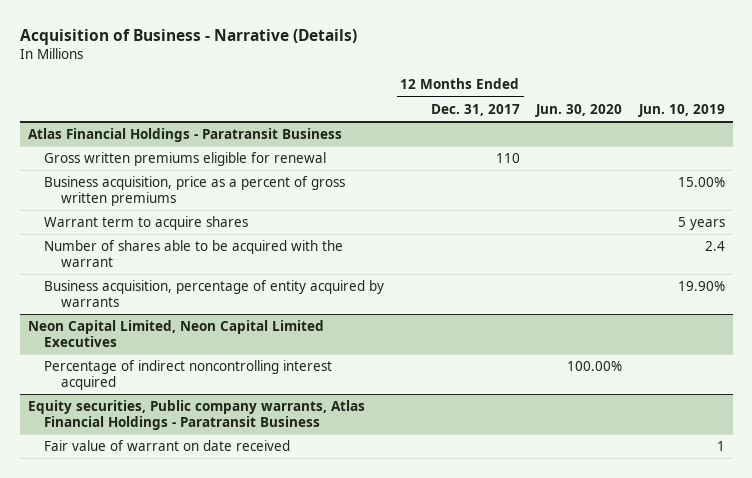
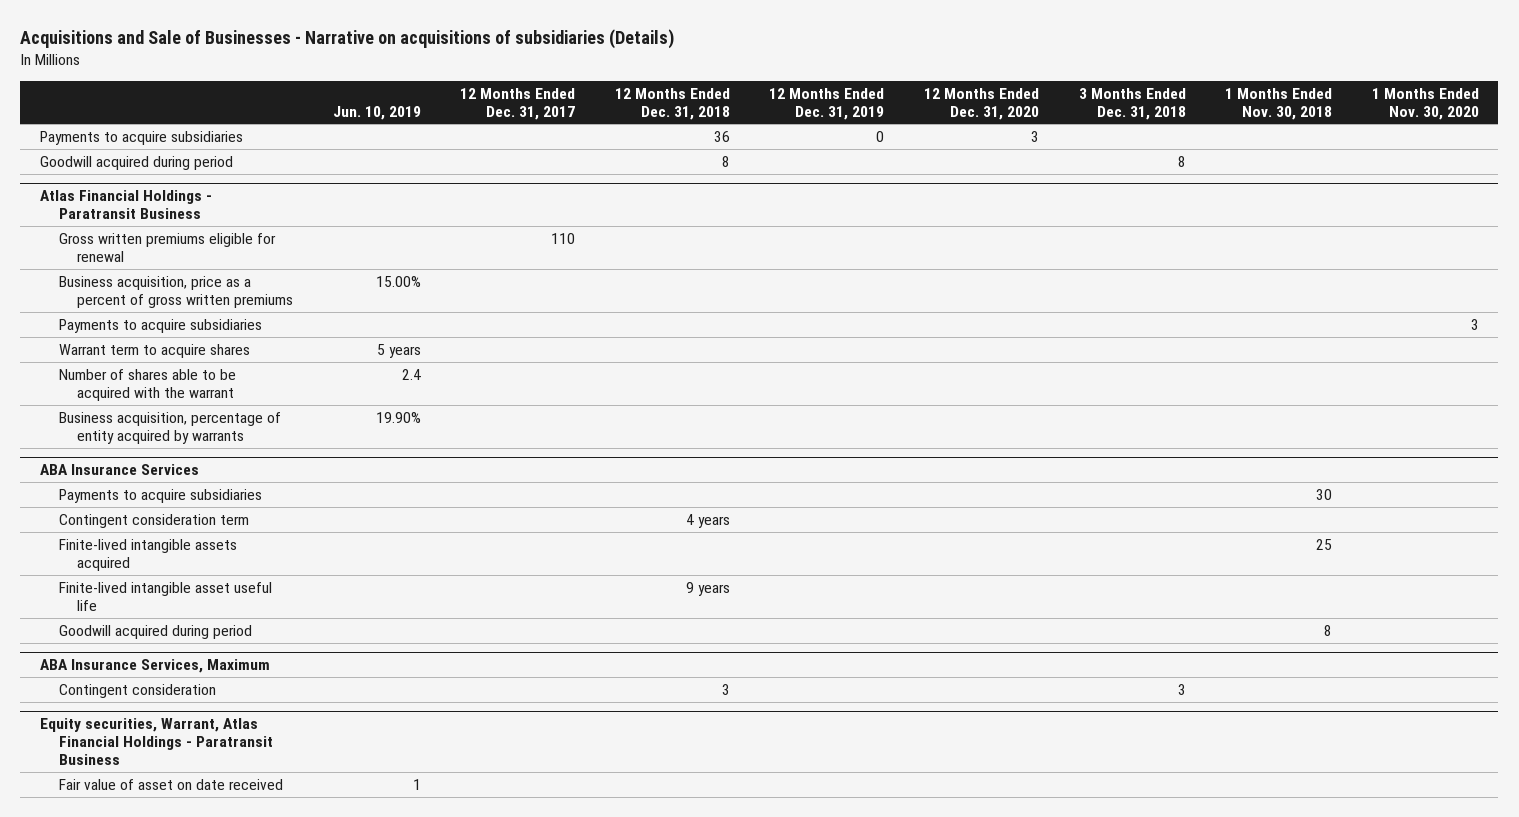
- Acquisition of Business - Narrative (Details)
+ Acquisitions and Sale of Businesses - Narrative on acquisitions of subsidiaries (Details)
- | 12 Months Ended Dec. 31, 2017 | Jun. 30, 2020 | Jun. 10, 2019
+ | Jun. 10, 2019 | 12 Months Ended Dec. 31, 2017 | 12 Months Ended Dec. 31, 2018 | 12 Months Ended Dec. 31, 2019 | 12 Months Ended Dec. 31, 2020 | 3 Months Ended Dec. 31, 2018 | 1 Months Ended Nov. 30, 2018 | 1 Months Ended Nov. 30, 2020
+ Payments to acquire subsidiaries | | | 36 | 0 | 3 | | |
+ Goodwill acquired during period | | | 8 | | | 8 | |
@ Atlas Financial Holdings - Paratransit Business
+ Payments to acquire subsidiaries | | | | | | | | 3
- Neon Capital Limited, Neon Capital Limited Executives
- Percentage of indirect noncontrolling interest acquired | | 100.00% |
- Equity securities, Public company warrants, Atlas Financial Holdings - Paratransit Business
- Fair value of warrant on date received | | | 1
+ ABA Insurance Services
+ Payments to acquire subsidiaries | | | | | | | 30 |
+ Contingent consideration term | | | 4 years | | | | |
+ Finite-lived intangible assets acquired | | | | | | | 25 |
+ Finite-lived intangible asset useful life | | | 9 years | | | | |
+ Goodwill acquired during period | | | | | | | 8 |
+ ABA Insurance Services, Maximum
+ Contingent consideration | | | 3 | | | 3 | |
+ Equity securities, Warrant, Atlas Financial Holdings - Paratransit Business
+ Fair value of asset on date received | 1 | | | | | | |

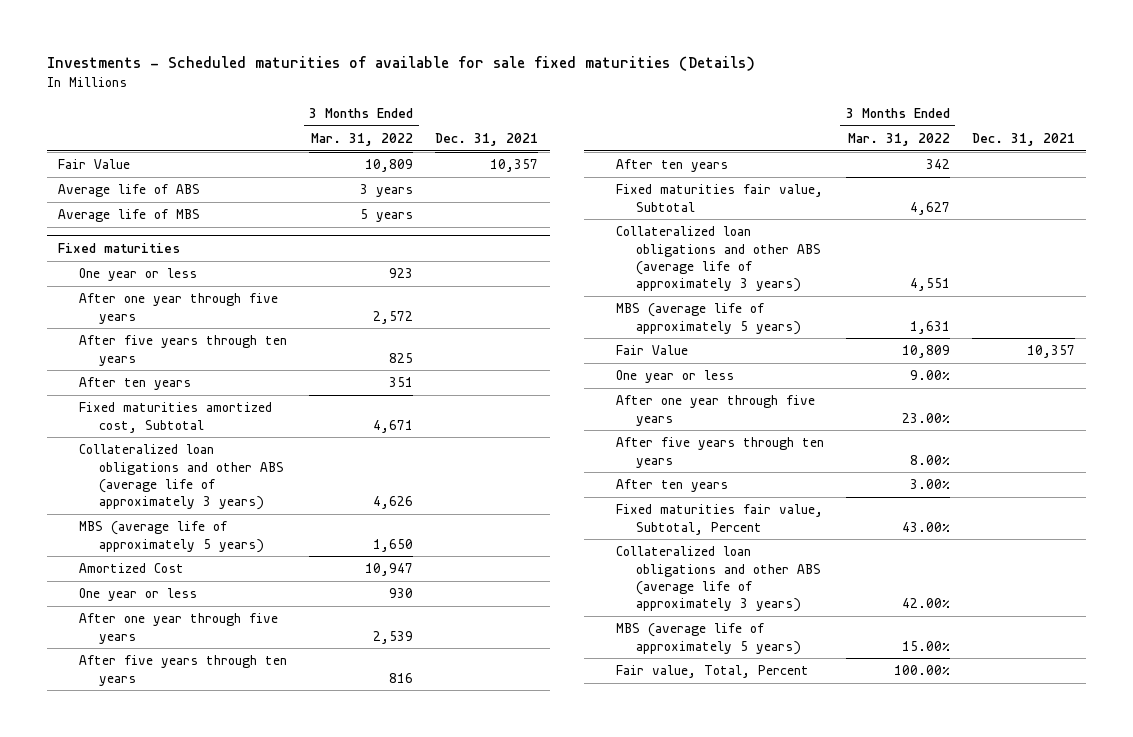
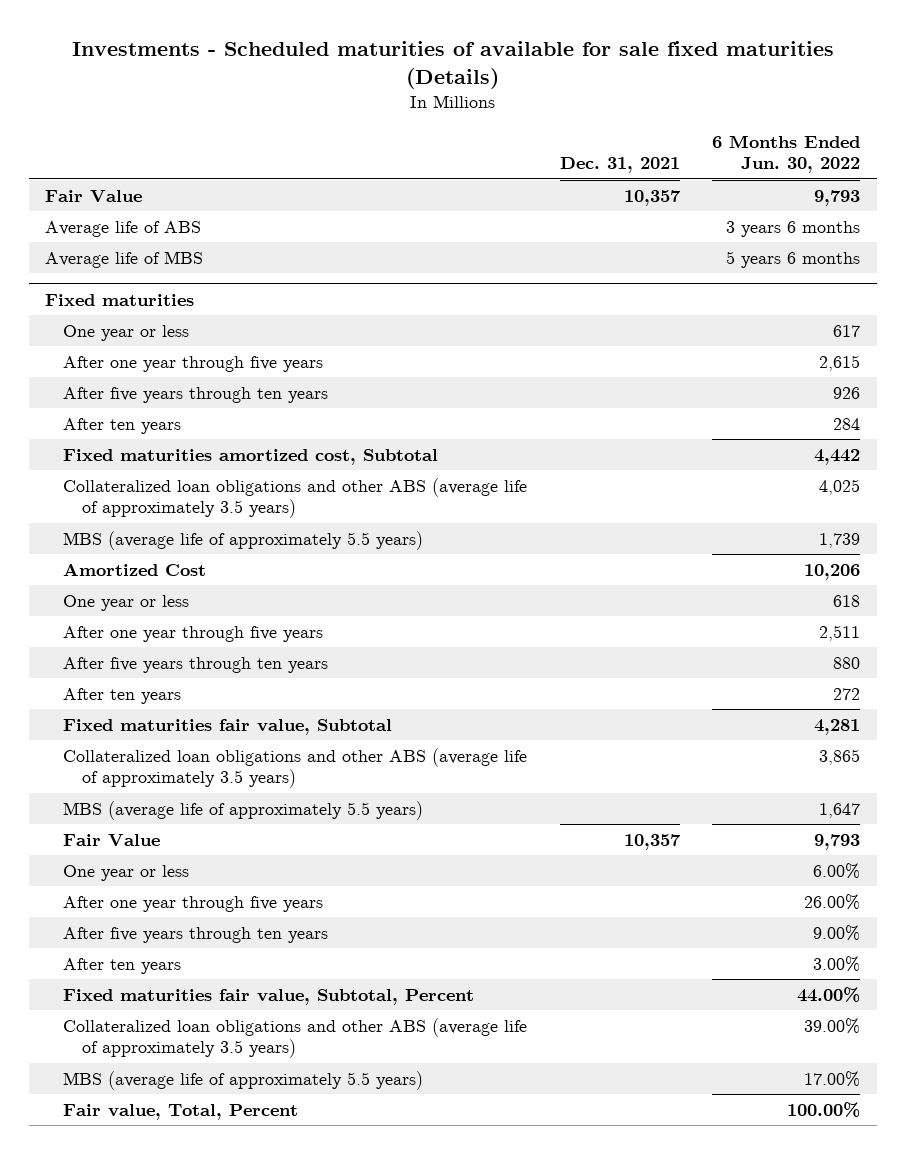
- | 3 Months Ended Mar. 31, 2022 | Dec. 31, 2021
+ | Dec. 31, 2021 | 6 Months Ended Jun. 30, 2022
@ Fixed maturities
- Collateralized loan obligations and other ABS (average life of approximately 3 years) | 4,626 |
- MBS (average life of approximately 5 years) | 1,650 |
+ Collateralized loan obligations and other ABS (average life of approximately 3.5 years) | | 4,025
+ MBS (average life of approximately 5.5 years) | | 1,739
- Collateralized loan obligations and other ABS (average life of approximately 3 years) | 4,551 |
- MBS (average life of approximately 5 years) | 1,631 |
+ Collateralized loan obligations and other ABS (average life of approximately 3.5 years) | | 3,865
+ MBS (average life of approximately 5.5 years) | | 1,647
- Collateralized loan obligations and other ABS (average life of approximately 3 years) | 42.00% |
- MBS (average life of approximately 5 years) | 15.00% |
+ Collateralized loan obligations and other ABS (average life of approximately 3.5 years) | | 39.00%
+ MBS (average life of approximately 5.5 years) | | 17.00%

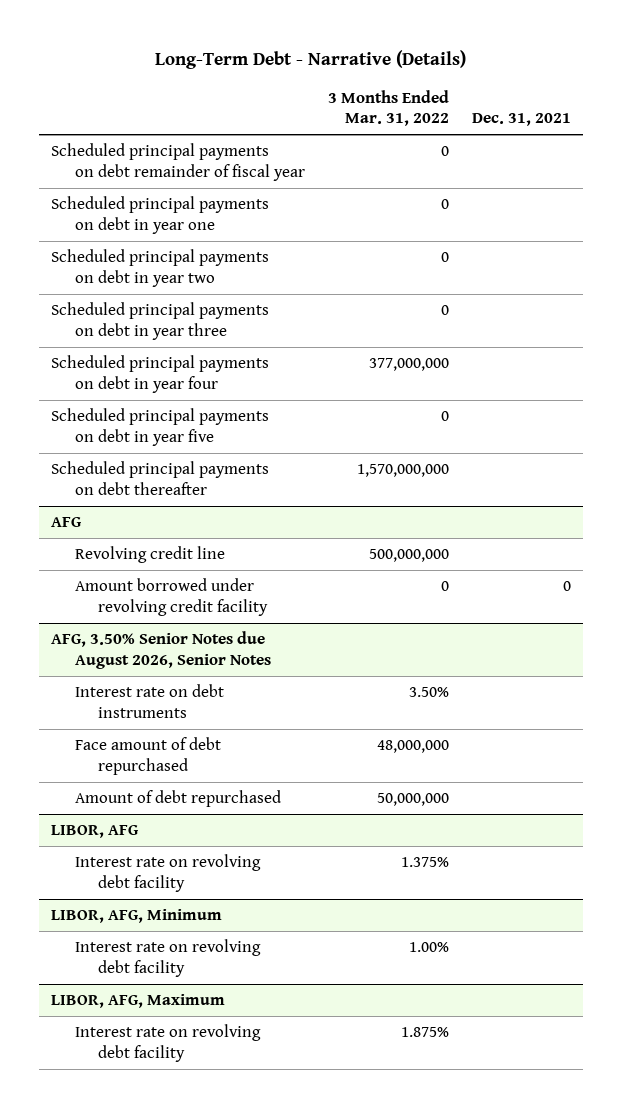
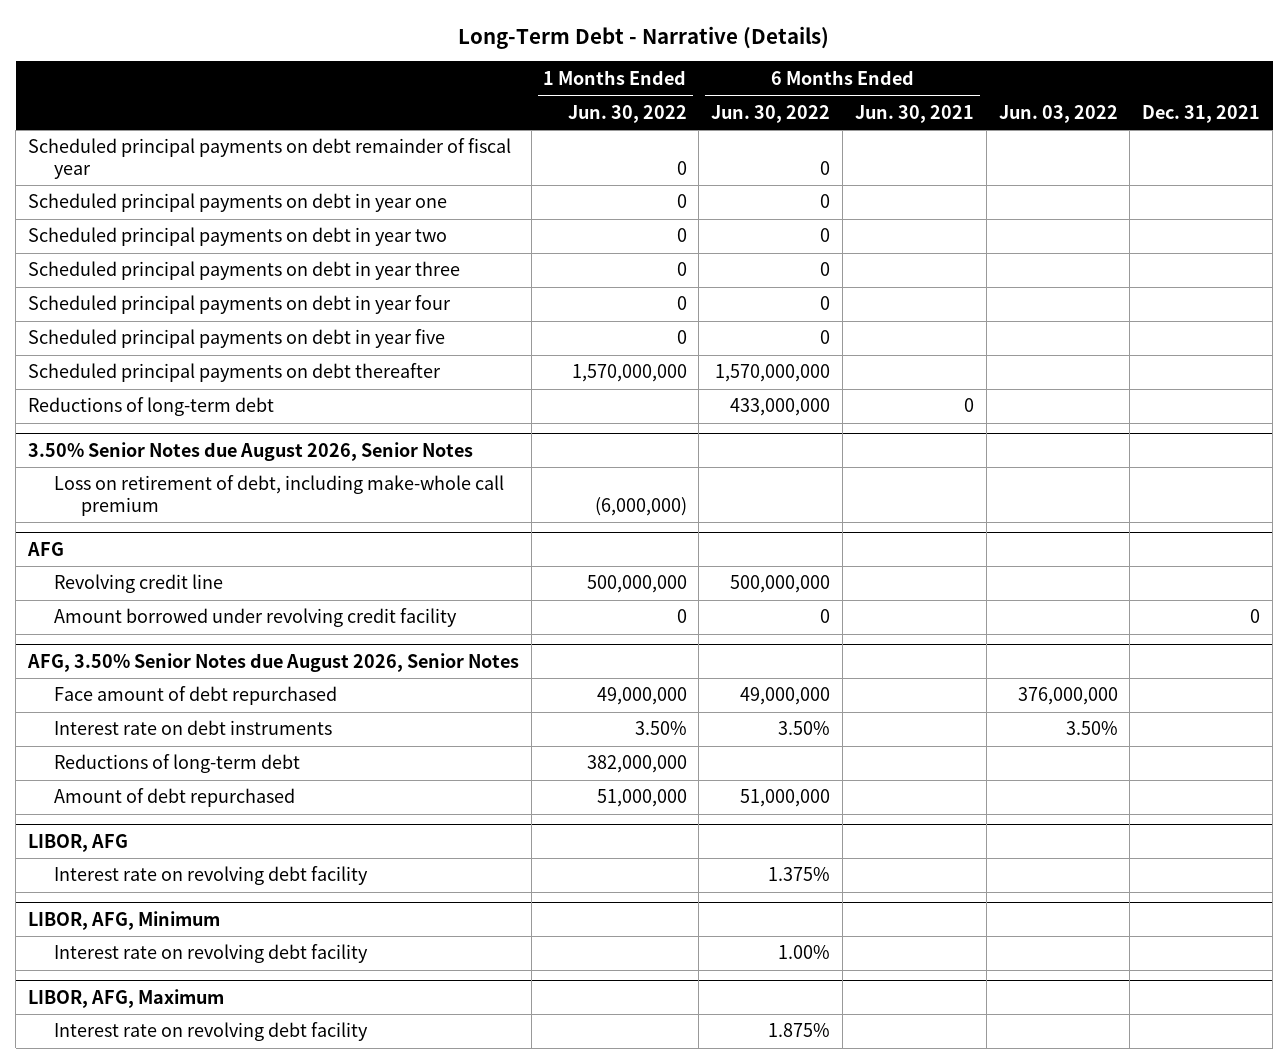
- | 3 Months Ended Mar. 31, 2022 | Dec. 31, 2021
+ | 1 Months Ended Jun. 30, 2022 | 6 Months Ended Jun. 30, 2022 | 6 Months Ended Jun. 30, 2021 | Jun. 03, 2022 | Dec. 31, 2021
+ Reductions of long-term debt | | 433,000,000 | 0 | |
+ 3.50% Senior Notes due August 2026, Senior Notes
+ Loss on retirement of debt, including make-whole call premium | (6,000,000) | | | |
@ AFG, 3.50% Senior Notes due August 2026, Senior Notes
moved down: Interest rate on debt instruments | 3.50% | 3.50% | | 3.50% |
+ Reductions of long-term debt | 382,000,000 | | | |

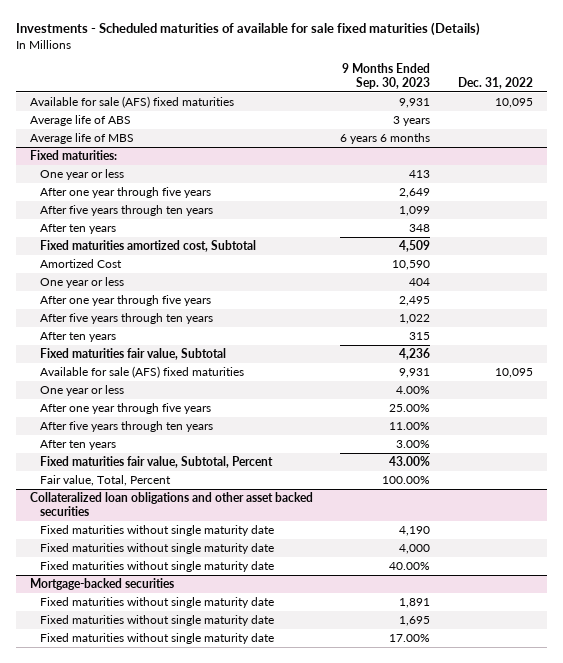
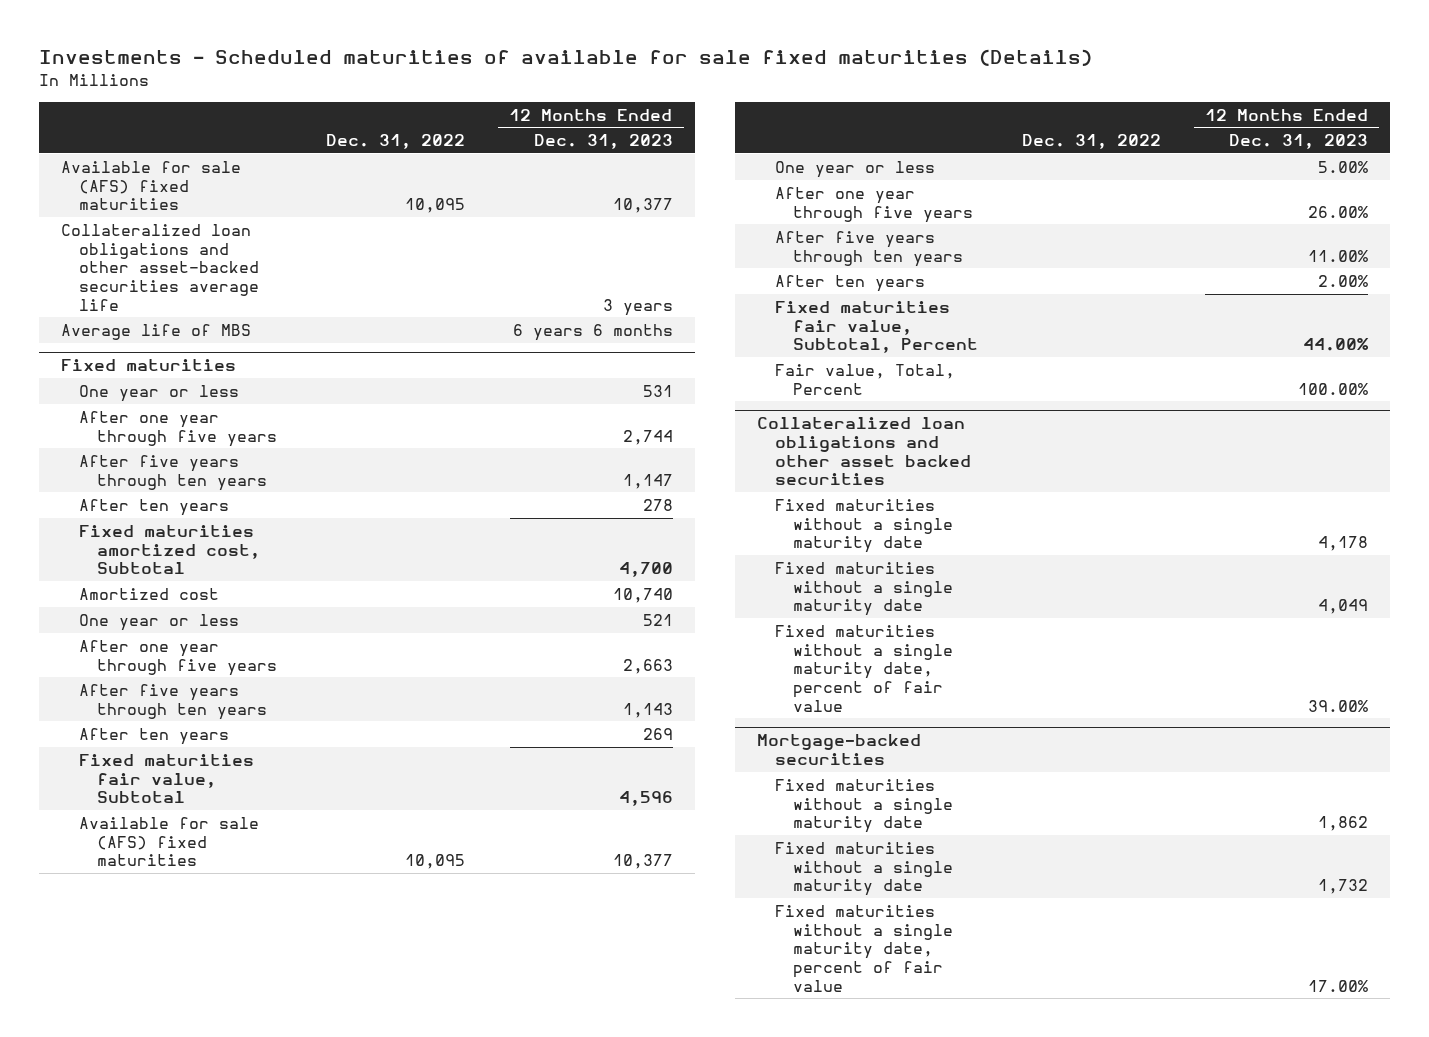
- | 9 Months Ended Sep. 30, 2023 | Dec. 31, 2022
+ | Dec. 31, 2022 | 12 Months Ended Dec. 31, 2023
- Average life of ABS | 3 years |
+ Collateralized loan obligations and other asset-backed securities average life | | 3 years
- Fixed maturities:
+ Fixed maturities
- Amortized Cost | 10,590 |
+ Amortized cost | | 10,740
@ Collateralized loan obligations and other asset backed securities
- Fixed maturities without single maturity date | 4,190 |
- Fixed maturities without single maturity date | 4,000 |
- Fixed maturities without single maturity date | 40.00% |
+ Fixed maturities without a single maturity date | | 4,178
+ Fixed maturities without a single maturity date | | 4,049
+ Fixed maturities without a single maturity date, percent of fair value | | 39.00%
@ Mortgage-backed securities
- Fixed maturities without single maturity date | 1,891 |
- Fixed maturities without single maturity date | 1,695 |
- Fixed maturities without single maturity date | 17.00% |
+ Fixed maturities without a single maturity date | | 1,862
+ Fixed maturities without a single maturity date | | 1,732
+ Fixed maturities without a single maturity date, percent of fair value | | 17.00%

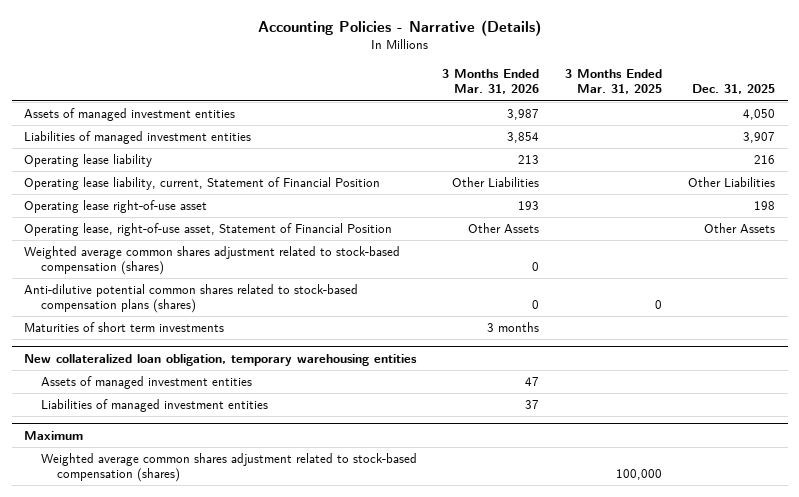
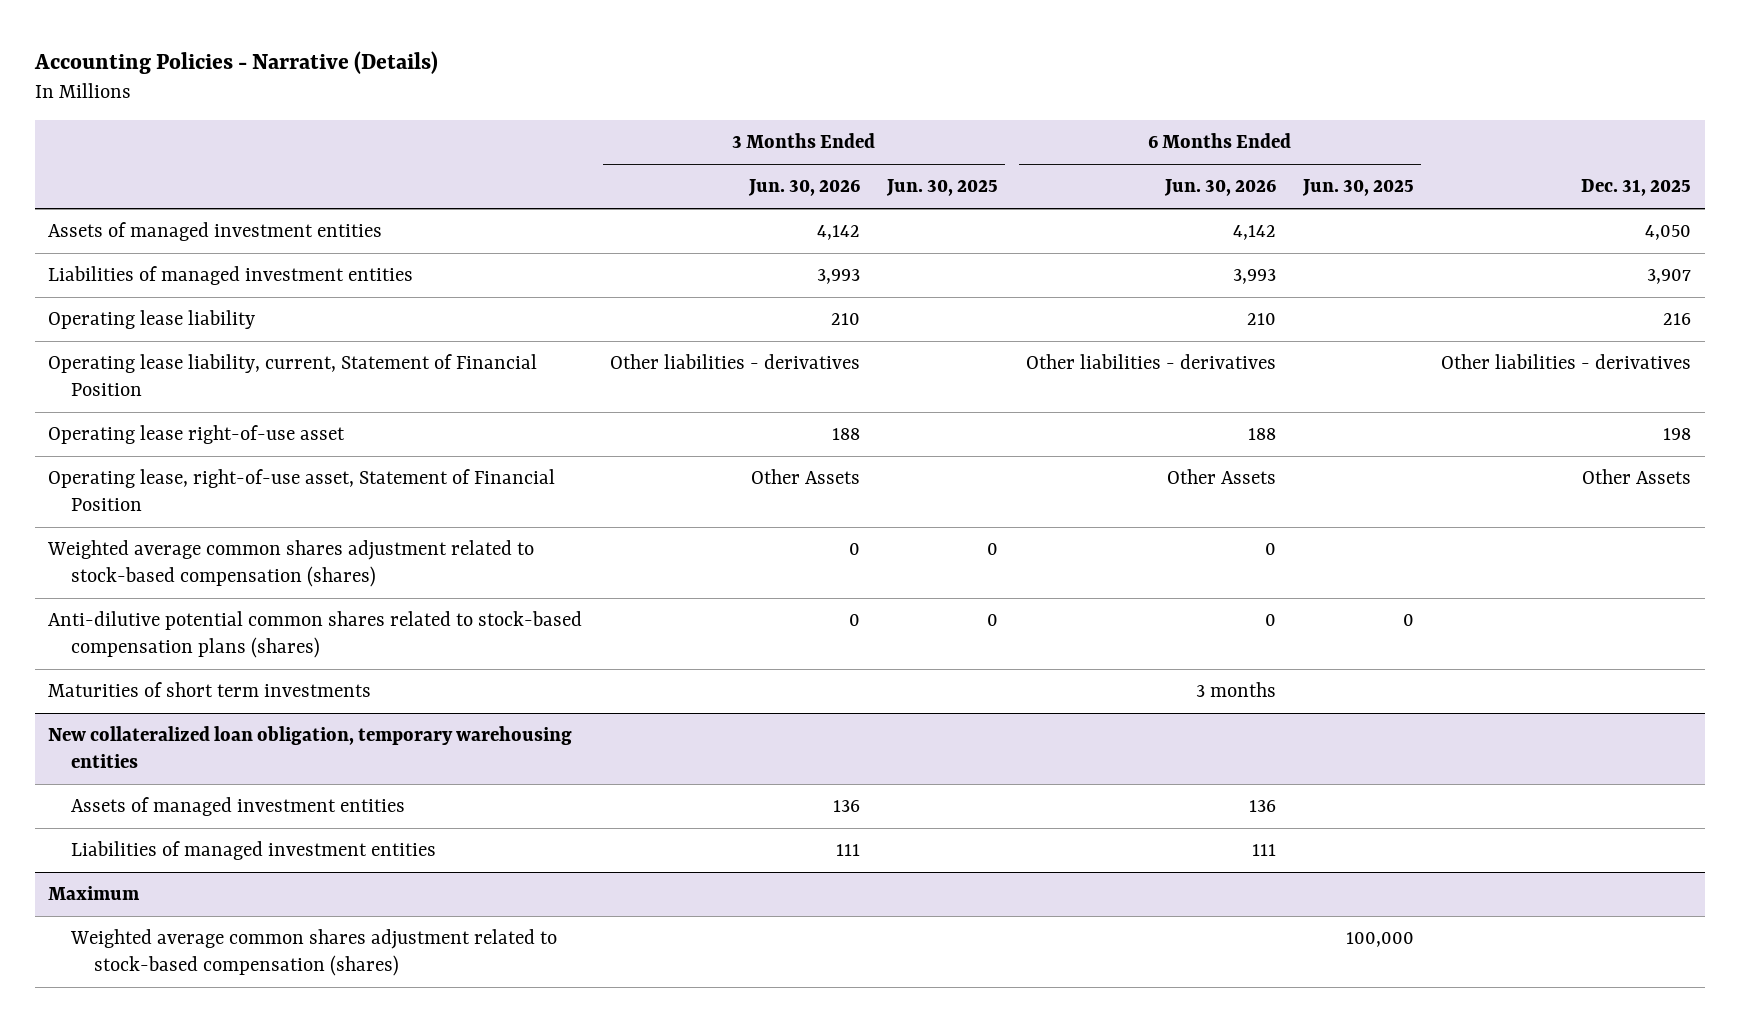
- | 3 Months Ended Mar. 31, 2026 | 3 Months Ended Mar. 31, 2025 | Dec. 31, 2025
+ | 3 Months Ended Jun. 30, 2026 | 3 Months Ended Jun. 30, 2025 | 6 Months Ended Jun. 30, 2026 | 6 Months Ended Jun. 30, 2025 | Dec. 31, 2025
- Operating lease liability, current, Statement of Financial Position | Other Liabilities | | Other Liabilities
+ Operating lease liability, current, Statement of Financial Position | Other liabilities - derivatives | | Other liabilities - derivatives | | Other liabilities - derivatives

